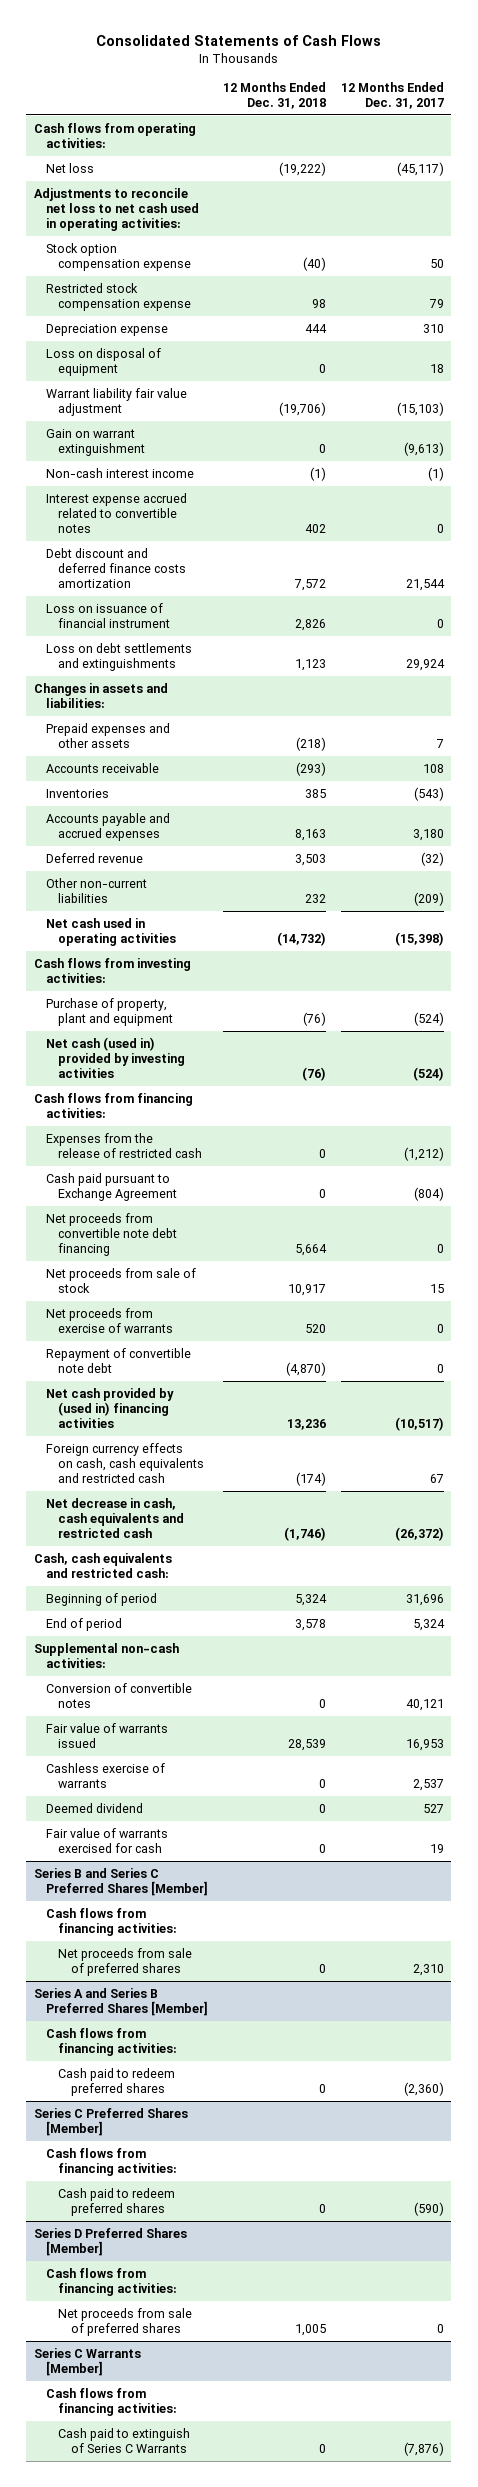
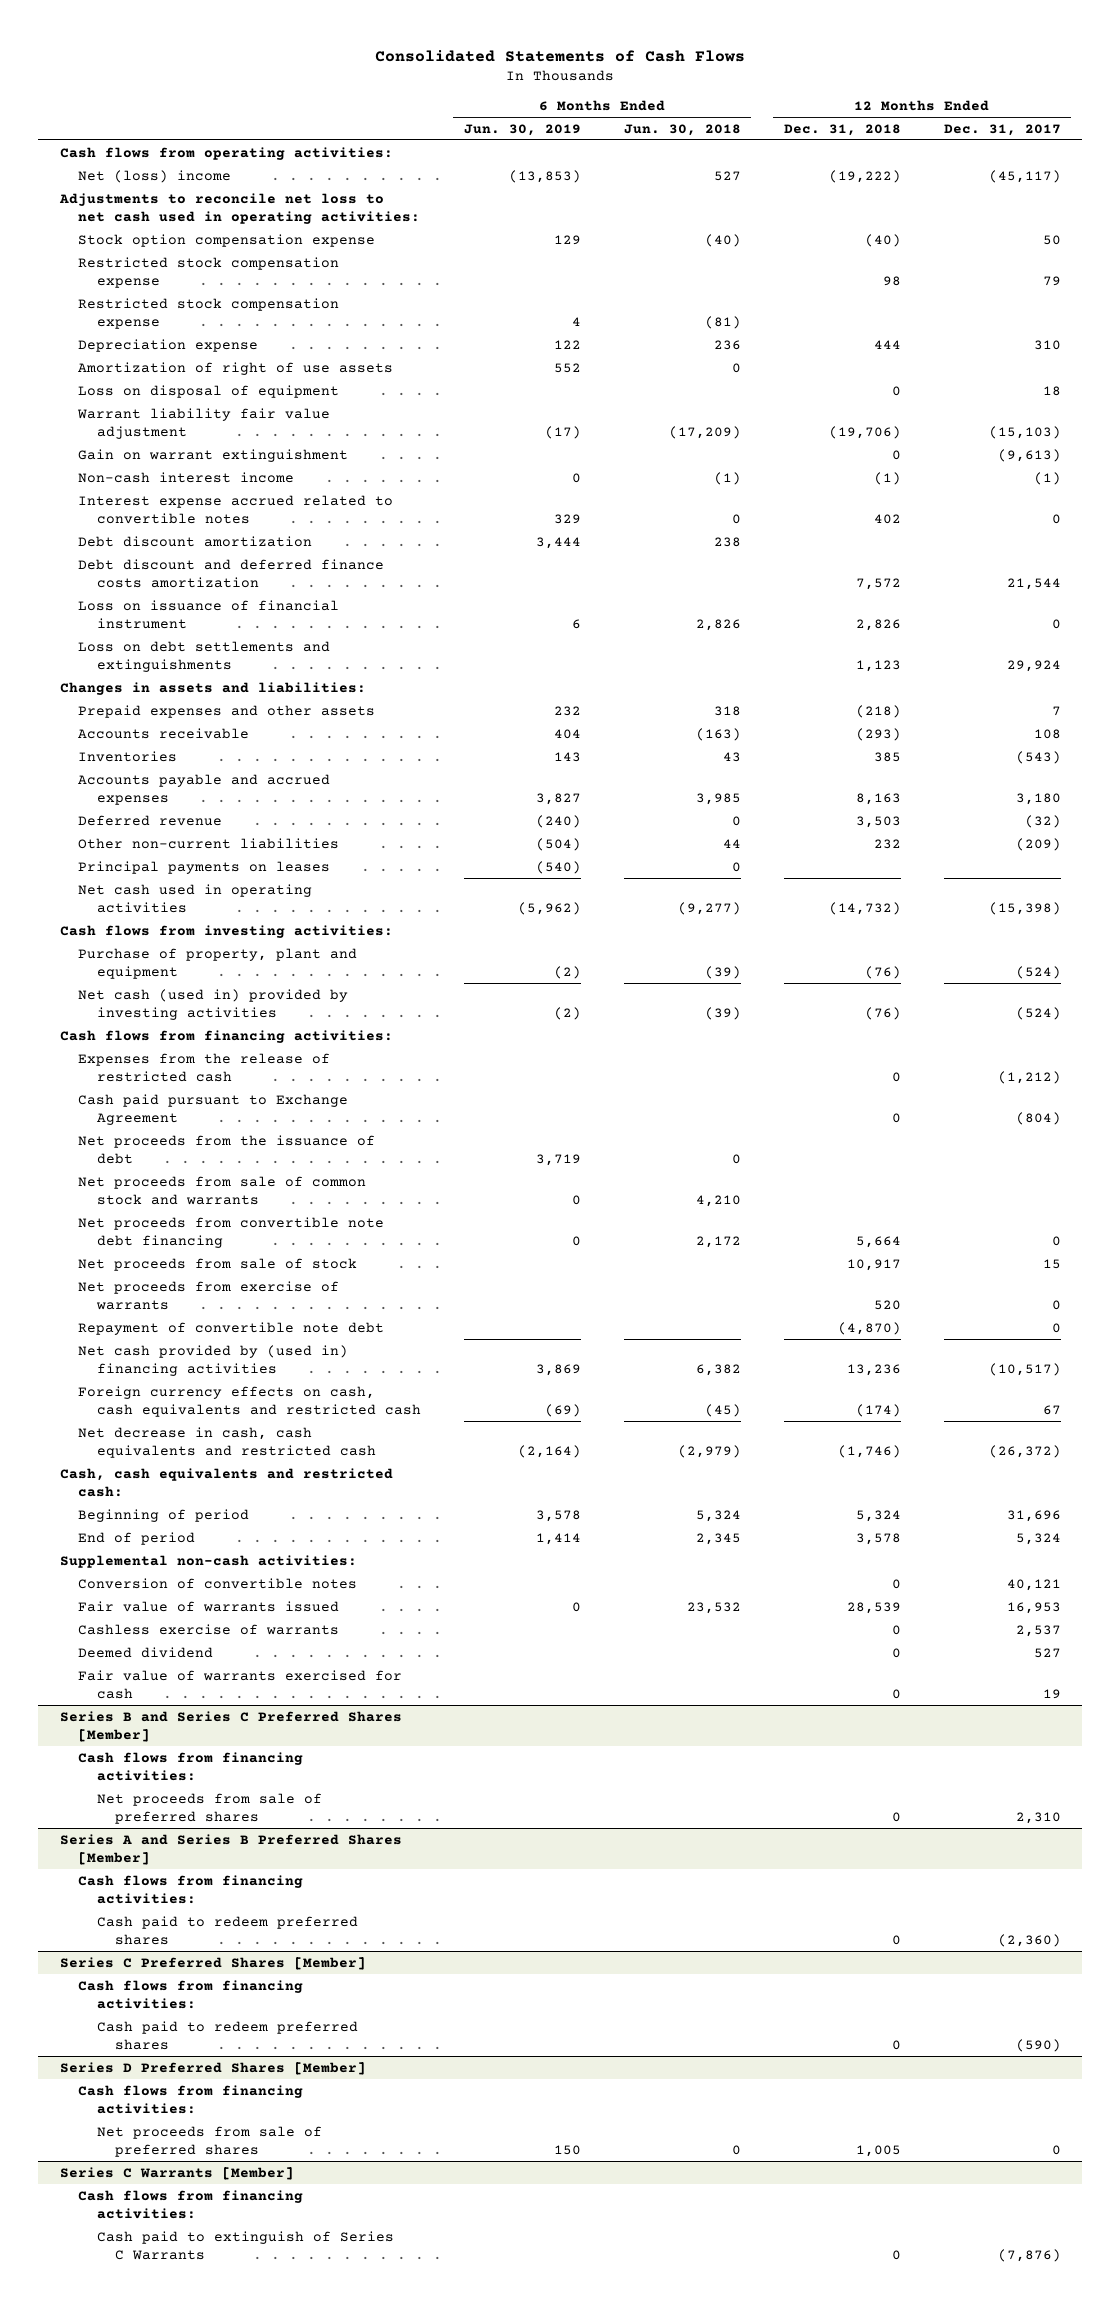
- | 12 Months Ended Dec. 31, 2018 | 12 Months Ended Dec. 31, 2017
+ | 6 Months Ended Jun. 30, 2019 | 6 Months Ended Jun. 30, 2018 | 12 Months Ended Dec. 31, 2018 | 12 Months Ended Dec. 31, 2017
- Net loss | (19,222) | (45,117)
+ Net (loss) income | (13,853) | 527 | (19,222) | (45,117)
+ Restricted stock compensation expense | 4 | (81) | |
+ Amortization of right of use assets | 552 | 0 | |
+ Debt discount amortization | 3,444 | 238 | |
+ Principal payments on leases | (540) | 0 | |
+ Net proceeds from the issuance of debt | 3,719 | 0 | |
+ Net proceeds from sale of common stock and warrants | 0 | 4,210 | |

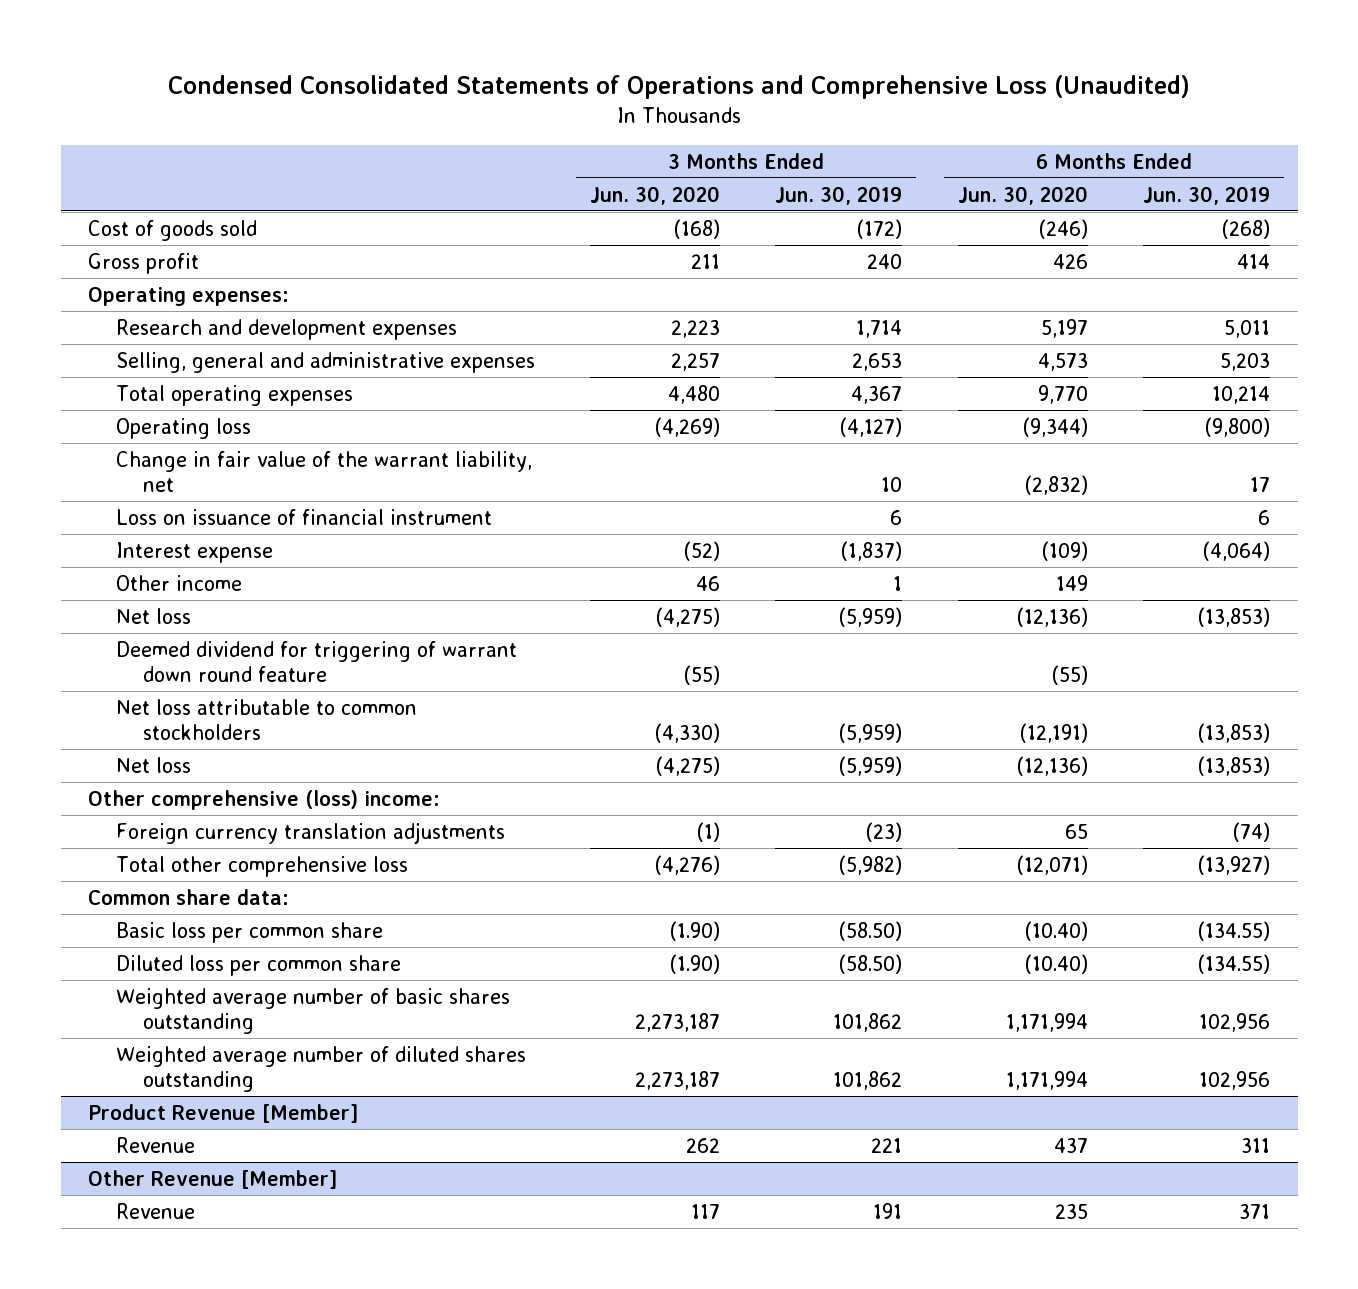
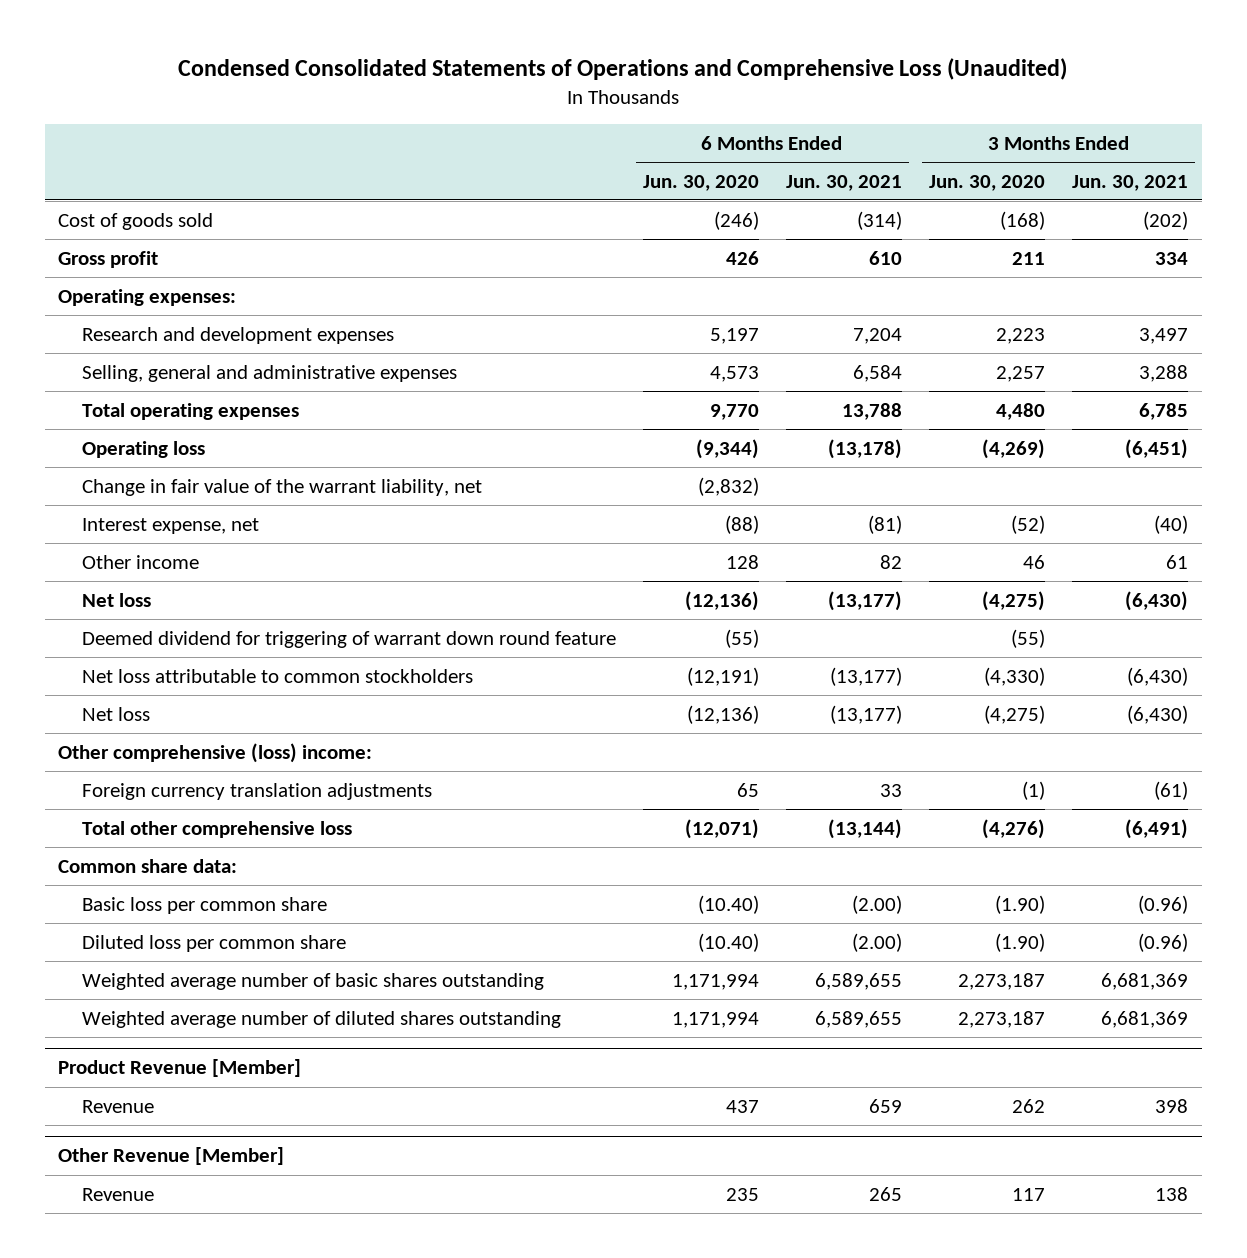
- | 3 Months Ended Jun. 30, 2020 | 3 Months Ended Jun. 30, 2019 | 6 Months Ended Jun. 30, 2020 | 6 Months Ended Jun. 30, 2019
+ | 6 Months Ended Jun. 30, 2020 | 6 Months Ended Jun. 30, 2021 | 3 Months Ended Jun. 30, 2020 | 3 Months Ended Jun. 30, 2021
- Loss on issuance of financial instrument | | 6 | | 6
- Interest expense | (52) | (1,837) | (109) | (4,064)
- Other income | 46 | 1 | 149 |
+ Interest expense, net | (88) | (81) | (52) | (40)
+ Other income | 128 | 82 | 46 | 61

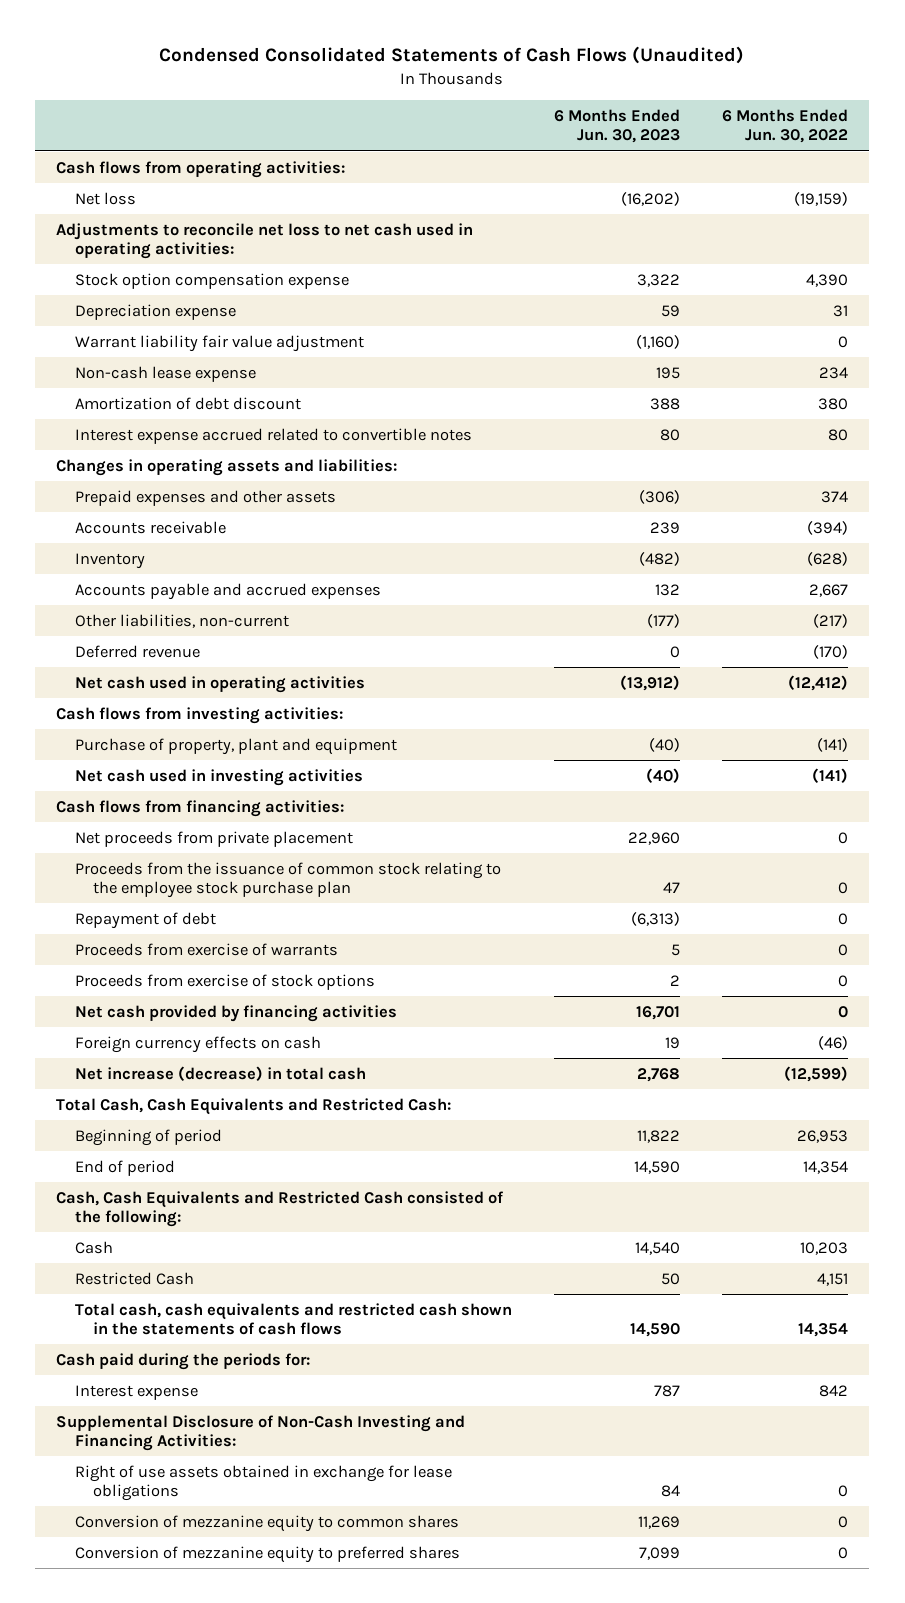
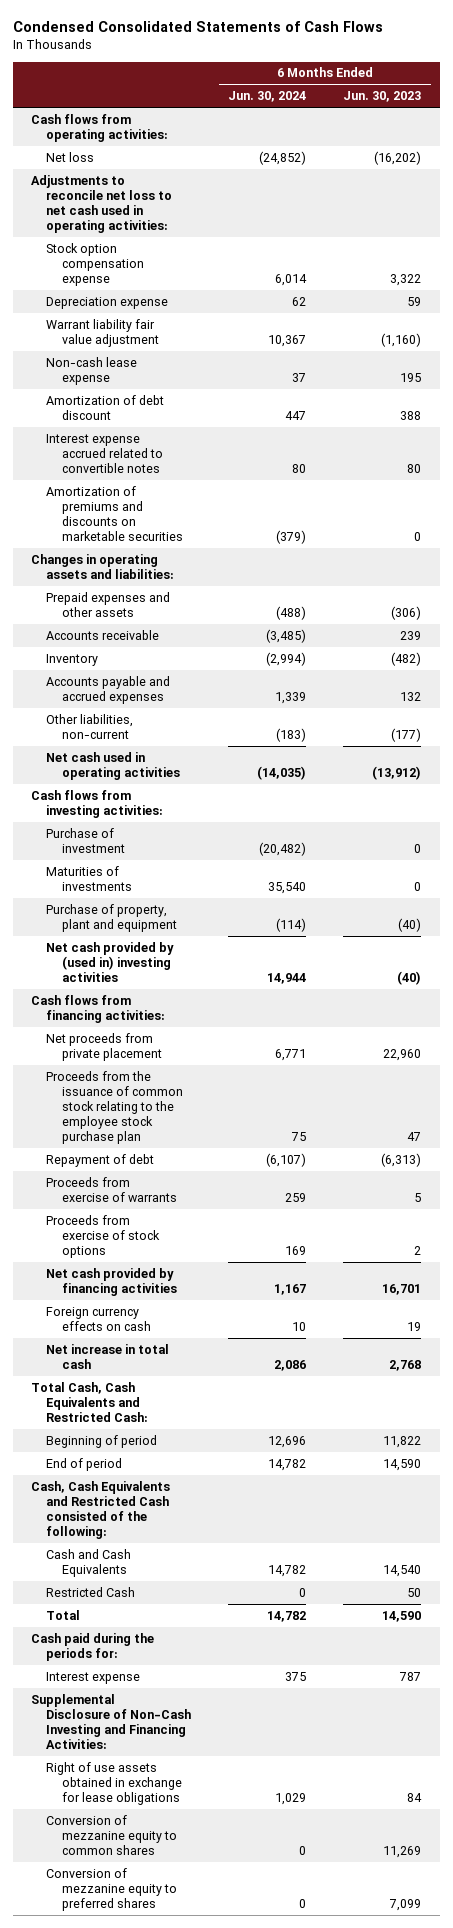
- Condensed Consolidated Statements of Cash Flows (Unaudited)
+ Condensed Consolidated Statements of Cash Flows
- | 6 Months Ended Jun. 30, 2023 | 6 Months Ended Jun. 30, 2022
+ | 6 Months Ended Jun. 30, 2024 | 6 Months Ended Jun. 30, 2023
+ Amortization of premiums and discounts on marketable securities | (379) | 0
- Deferred revenue | 0 | (170)
+ Purchase of investment | (20,482) | 0
+ Maturities of investments | 35,540 | 0
- Net cash used in investing activities | (40) | (141)
+ Net cash provided by (used in) investing activities | 14,944 | (40)
- Net increase (decrease) in total cash | 2,768 | (12,599)
+ Net increase in total cash | 2,086 | 2,768
- Cash | 14,540 | 10,203
+ Cash and Cash Equivalents | 14,782 | 14,540
- Total cash, cash equivalents and restricted cash shown in the statements of cash flows | 14,590 | 14,354
+ Total | 14,782 | 14,590

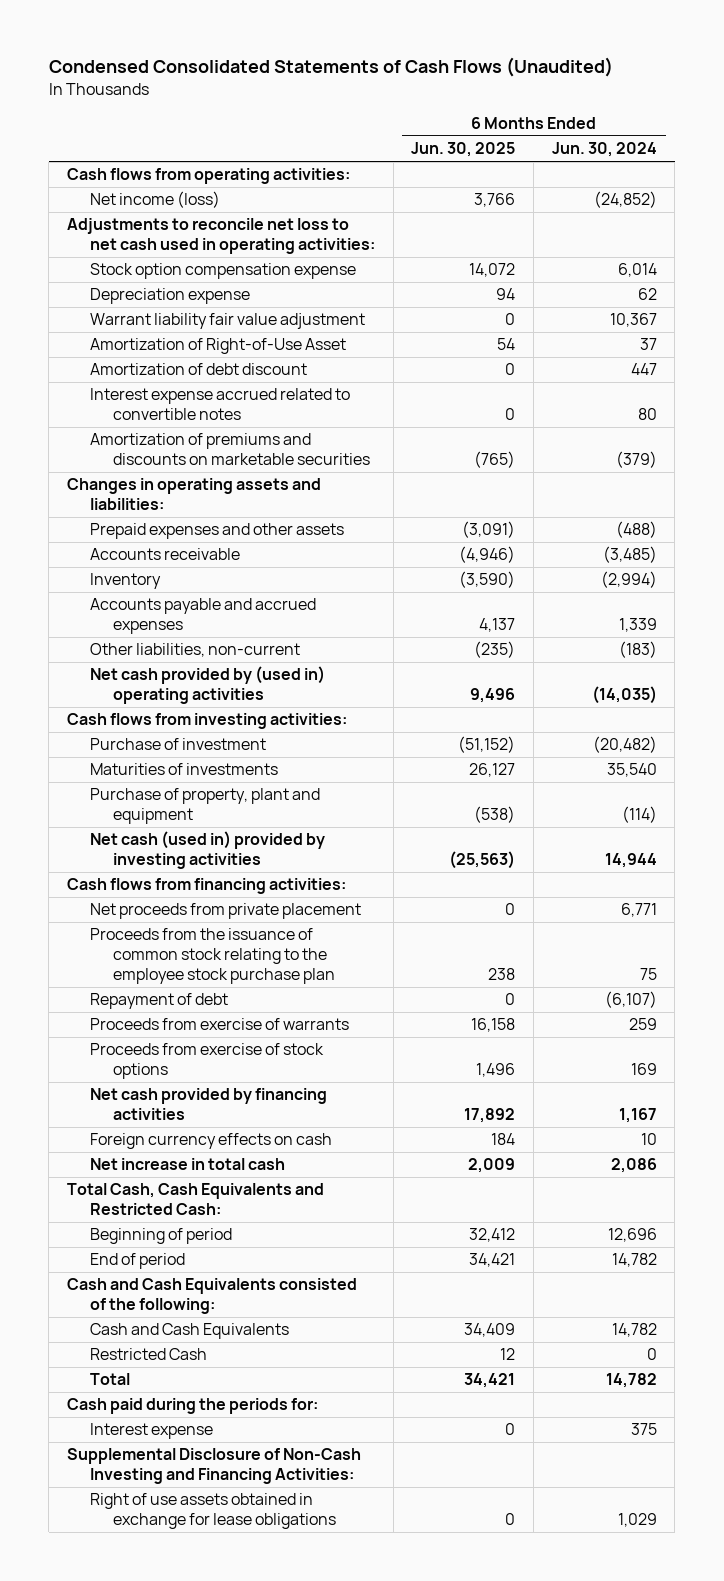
- Condensed Consolidated Statements of Cash Flows
+ Condensed Consolidated Statements of Cash Flows (Unaudited)
- | 6 Months Ended Jun. 30, 2024 | 6 Months Ended Jun. 30, 2023
+ | 6 Months Ended Jun. 30, 2025 | 6 Months Ended Jun. 30, 2024
- Net loss | (24,852) | (16,202)
+ Net income (loss) | 3,766 | (24,852)
- Non-cash lease expense | 37 | 195
+ Amortization of Right-of-Use Asset | 54 | 37
- Net cash used in operating activities | (14,035) | (13,912)
+ Net cash provided by (used in) operating activities | 9,496 | (14,035)
- Net cash provided by (used in) investing activities | 14,944 | (40)
+ Net cash (used in) provided by investing activities | (25,563) | 14,944
- Cash, Cash Equivalents and Restricted Cash consisted of the following:
+ Cash and Cash Equivalents consisted of the following:
- Conversion of mezzanine equity to common shares | 0 | 11,269
- Conversion of mezzanine equity to preferred shares | 0 | 7,099

